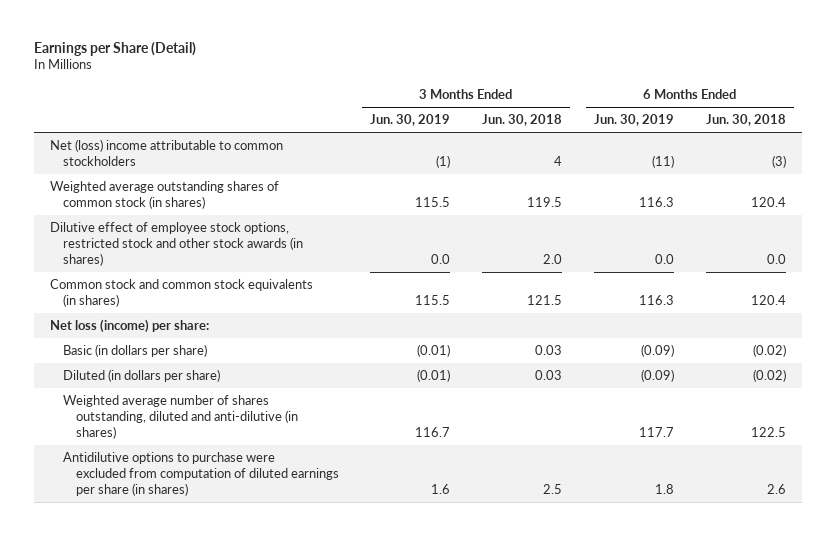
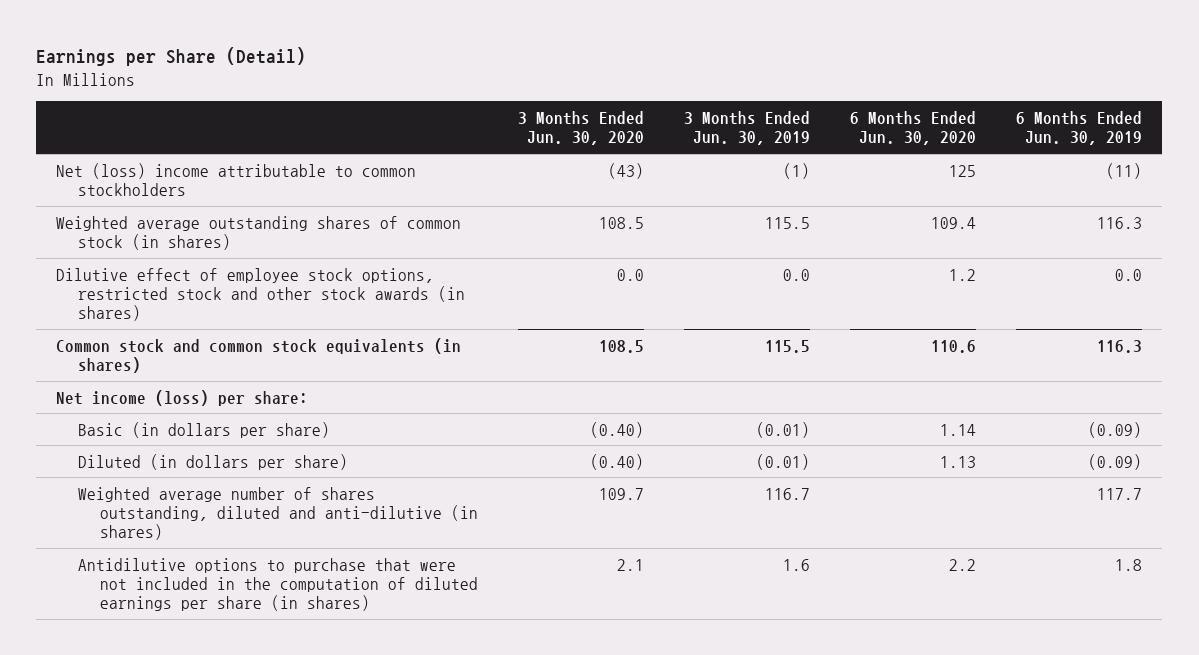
- | 3 Months Ended Jun. 30, 2019 | 3 Months Ended Jun. 30, 2018 | 6 Months Ended Jun. 30, 2019 | 6 Months Ended Jun. 30, 2018
+ | 3 Months Ended Jun. 30, 2020 | 3 Months Ended Jun. 30, 2019 | 6 Months Ended Jun. 30, 2020 | 6 Months Ended Jun. 30, 2019
- Net loss (income) per share:
+ Net income (loss) per share:
- Antidilutive options to purchase were excluded from computation of diluted earnings per share (in shares) | 1.6 | 2.5 | 1.8 | 2.6
+ Antidilutive options to purchase that were not included in the computation of diluted earnings per share (in shares) | 2.1 | 1.6 | 2.2 | 1.8

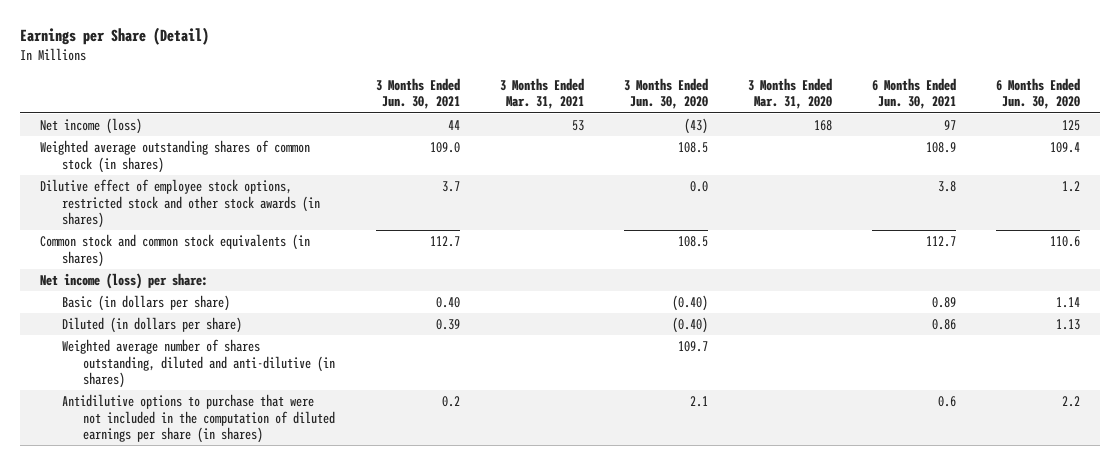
- | 3 Months Ended Jun. 30, 2020 | 3 Months Ended Jun. 30, 2019 | 6 Months Ended Jun. 30, 2020 | 6 Months Ended Jun. 30, 2019
+ | 3 Months Ended Jun. 30, 2021 | 3 Months Ended Mar. 31, 2021 | 3 Months Ended Jun. 30, 2020 | 3 Months Ended Mar. 31, 2020 | 6 Months Ended Jun. 30, 2021 | 6 Months Ended Jun. 30, 2020
- Net (loss) income attributable to common stockholders | (43) | (1) | 125 | (11)
+ Net income (loss) | 44 | 53 | (43) | 168 | 97 | 125

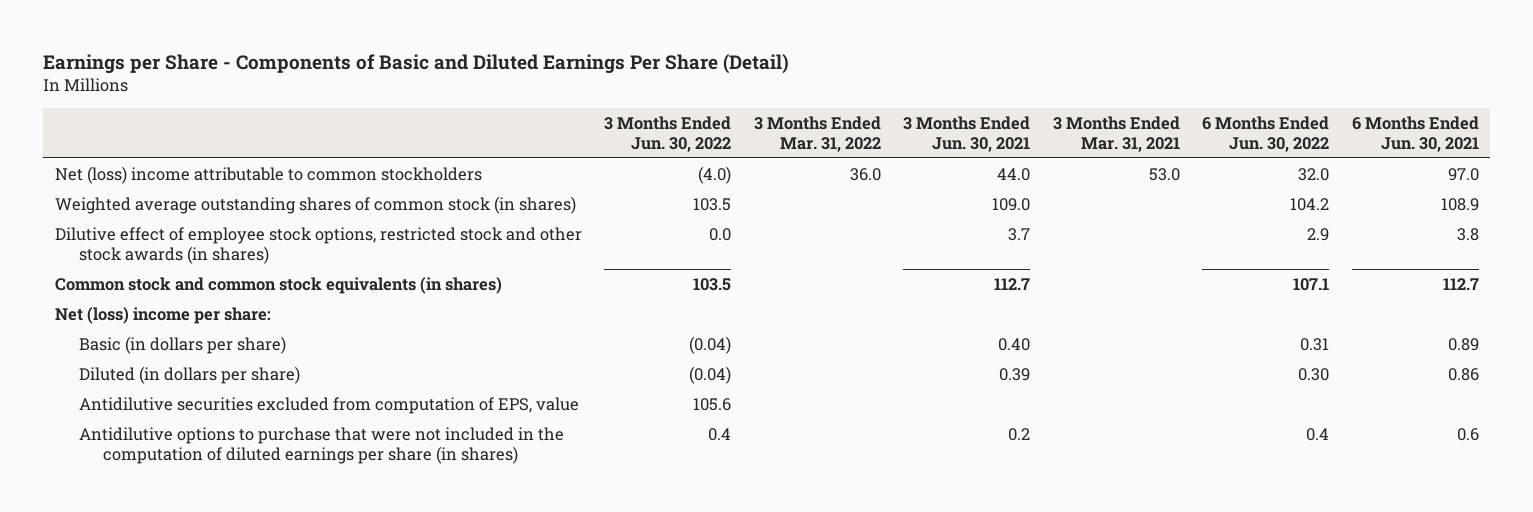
- Earnings per Share (Detail)
+ Earnings per Share - Components of Basic and Diluted Earnings Per Share (Detail)
- | 3 Months Ended Jun. 30, 2021 | 3 Months Ended Mar. 31, 2021 | 3 Months Ended Jun. 30, 2020 | 3 Months Ended Mar. 31, 2020 | 6 Months Ended Jun. 30, 2021 | 6 Months Ended Jun. 30, 2020
+ | 3 Months Ended Jun. 30, 2022 | 3 Months Ended Mar. 31, 2022 | 3 Months Ended Jun. 30, 2021 | 3 Months Ended Mar. 31, 2021 | 6 Months Ended Jun. 30, 2022 | 6 Months Ended Jun. 30, 2021
- Net income (loss) | 44 | 53 | (43) | 168 | 97 | 125
+ Net (loss) income attributable to common stockholders | (4.0) | 36.0 | 44.0 | 53.0 | 32.0 | 97.0
- Net income (loss) per share:
+ Net (loss) income per share:
- Weighted average number of shares outstanding, diluted and anti-dilutive (in shares) | | | 109.7 | | |
+ Antidilutive securities excluded from computation of EPS, value | 105.6 | | | | |

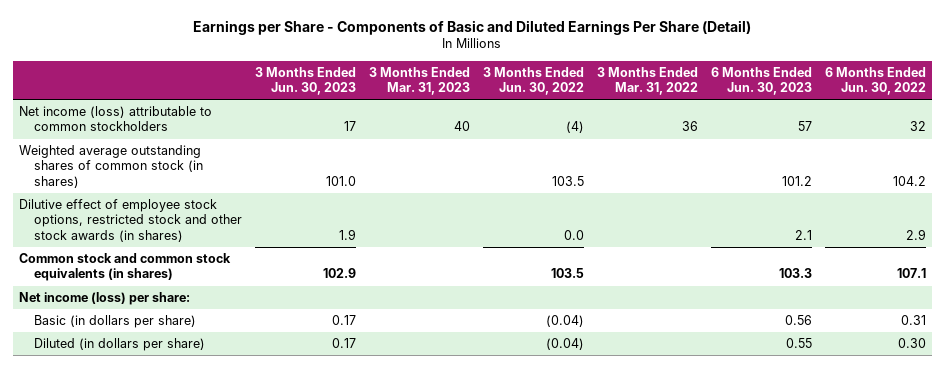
- | 3 Months Ended Jun. 30, 2022 | 3 Months Ended Mar. 31, 2022 | 3 Months Ended Jun. 30, 2021 | 3 Months Ended Mar. 31, 2021 | 6 Months Ended Jun. 30, 2022 | 6 Months Ended Jun. 30, 2021
+ | 3 Months Ended Jun. 30, 2023 | 3 Months Ended Mar. 31, 2023 | 3 Months Ended Jun. 30, 2022 | 3 Months Ended Mar. 31, 2022 | 6 Months Ended Jun. 30, 2023 | 6 Months Ended Jun. 30, 2022
- Net (loss) income attributable to common stockholders | (4.0) | 36.0 | 44.0 | 53.0 | 32.0 | 97.0
+ Net income (loss) attributable to common stockholders | 17 | 40 | (4) | 36 | 57 | 32
- Net (loss) income per share:
+ Net income (loss) per share:
- Antidilutive securities excluded from computation of EPS, value | 105.6 | | | | |
- Antidilutive options to purchase that were not included in the computation of diluted earnings per share (in shares) | 0.4 | | 0.2 | | 0.4 | 0.6

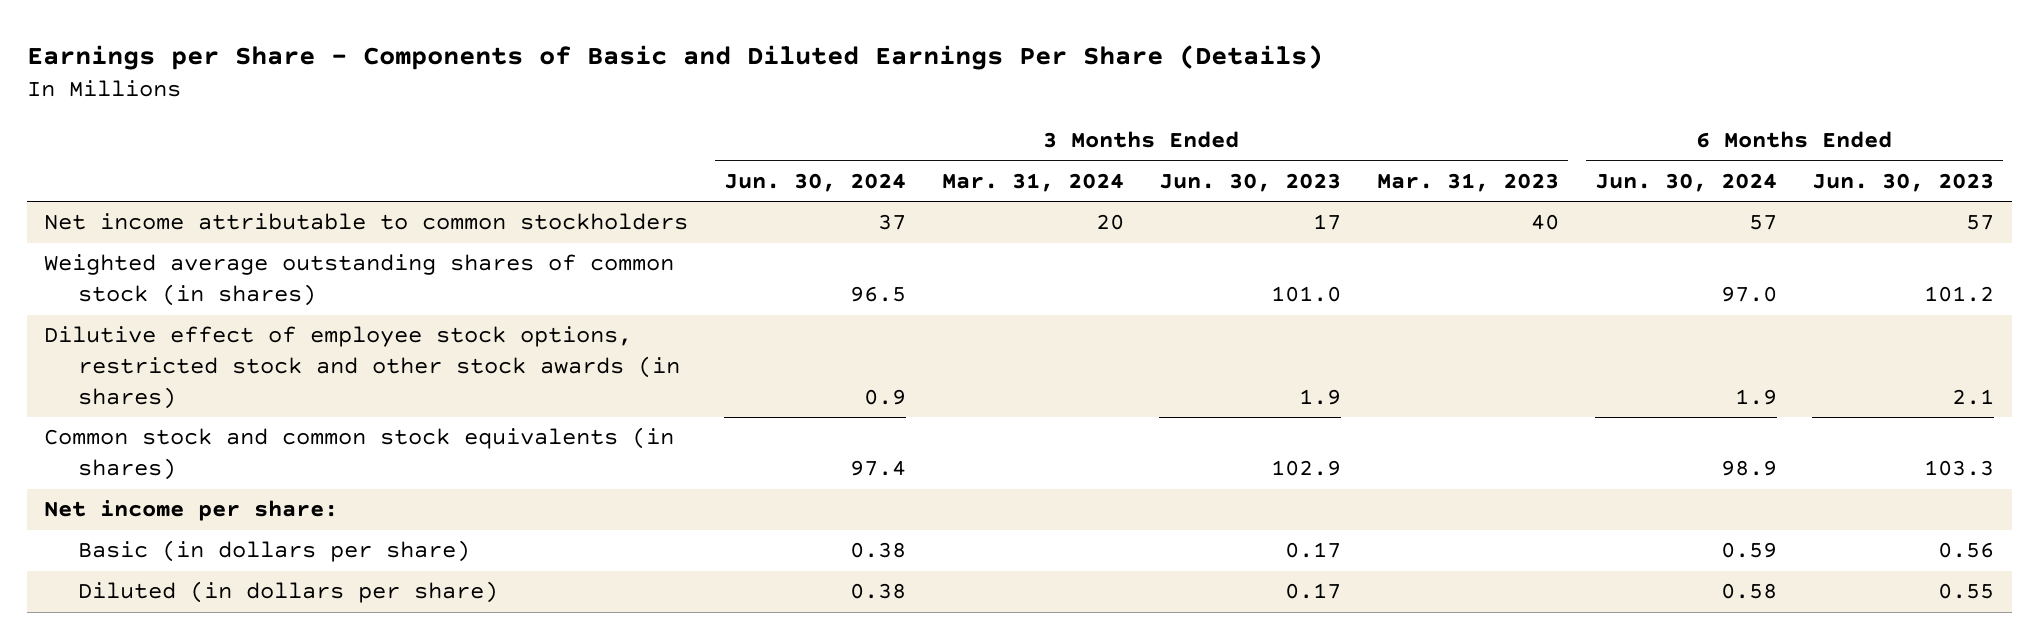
- Earnings per Share - Components of Basic and Diluted Earnings Per Share (Detail)
+ Earnings per Share - Components of Basic and Diluted Earnings Per Share (Details)
- | 3 Months Ended Jun. 30, 2023 | 3 Months Ended Mar. 31, 2023 | 3 Months Ended Jun. 30, 2022 | 3 Months Ended Mar. 31, 2022 | 6 Months Ended Jun. 30, 2023 | 6 Months Ended Jun. 30, 2022
+ | 3 Months Ended Jun. 30, 2024 | 3 Months Ended Mar. 31, 2024 | 3 Months Ended Jun. 30, 2023 | 3 Months Ended Mar. 31, 2023 | 6 Months Ended Jun. 30, 2024 | 6 Months Ended Jun. 30, 2023
- Net income (loss) attributable to common stockholders | 17 | 40 | (4) | 36 | 57 | 32
+ Net income attributable to common stockholders | 37 | 20 | 17 | 40 | 57 | 57
- Net income (loss) per share:
+ Net income per share:

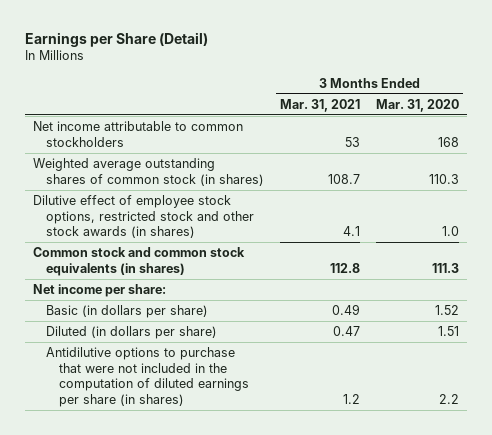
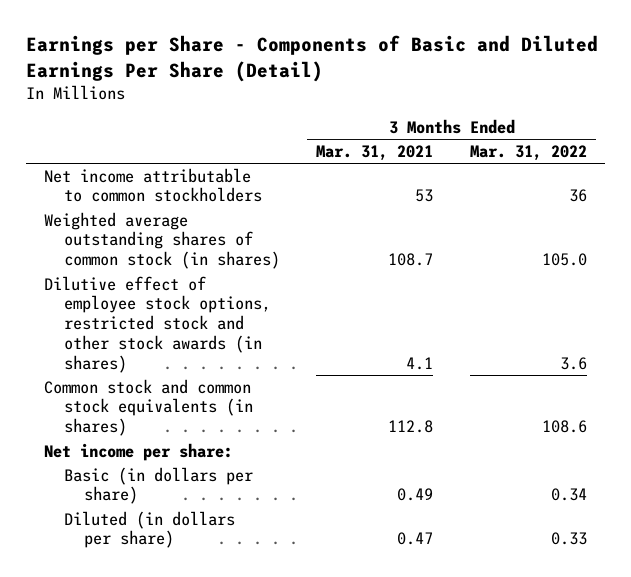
- Earnings per Share (Detail)
+ Earnings per Share - Components of Basic and Diluted Earnings Per Share (Detail)
- | 3 Months Ended Mar. 31, 2021 | 3 Months Ended Mar. 31, 2020
+ | 3 Months Ended Mar. 31, 2021 | 3 Months Ended Mar. 31, 2022
- Antidilutive options to purchase that were not included in the computation of diluted earnings per share (in shares) | 1.2 | 2.2

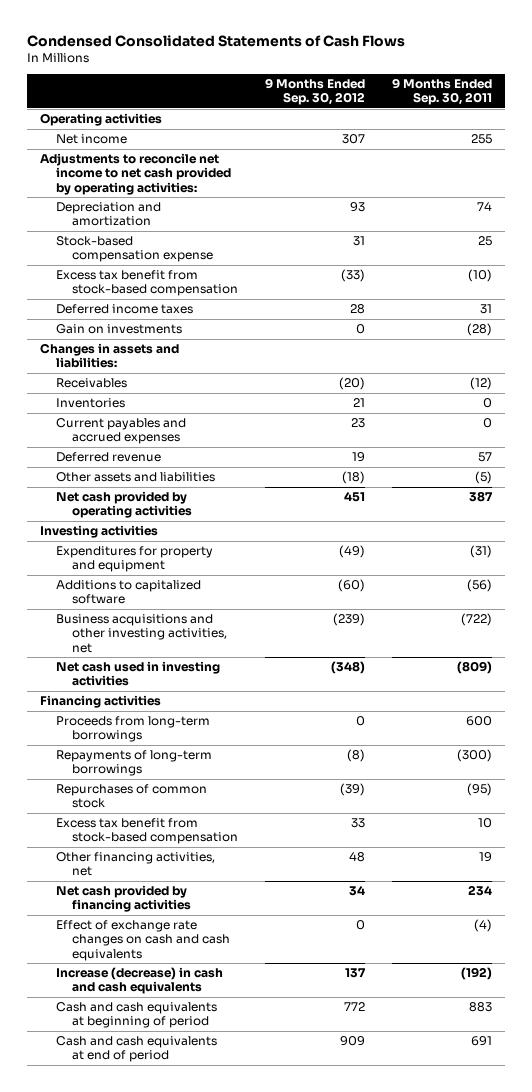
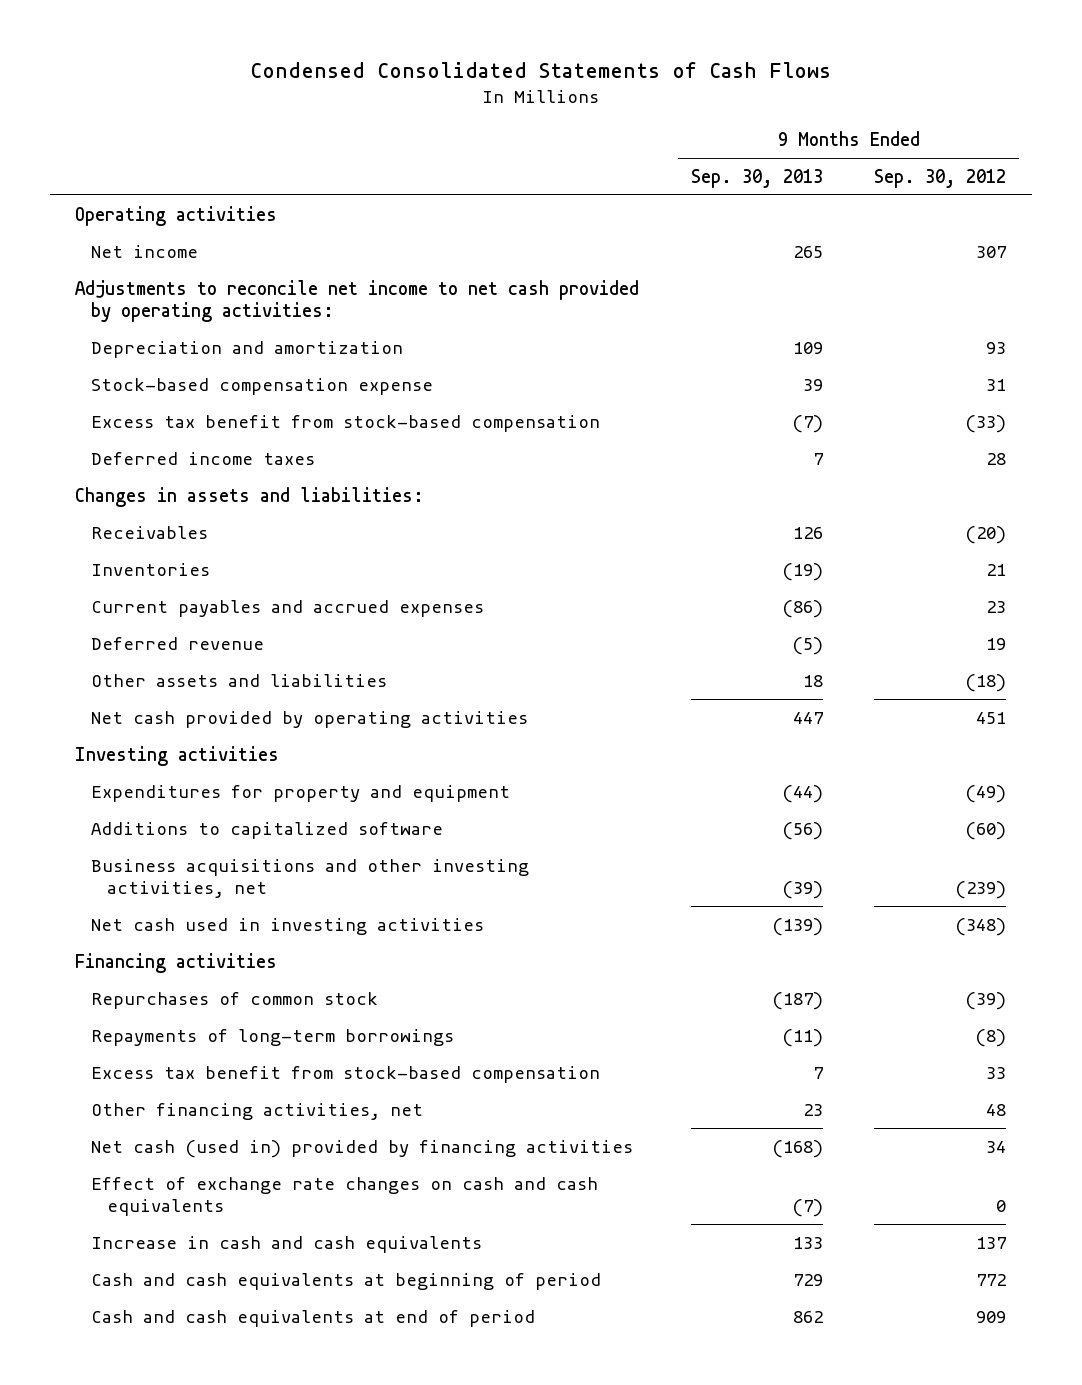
- | 9 Months Ended Sep. 30, 2012 | 9 Months Ended Sep. 30, 2011
+ | 9 Months Ended Sep. 30, 2013 | 9 Months Ended Sep. 30, 2012
- Gain on investments | 0 | (28)
- Proceeds from long-term borrowings | 0 | 600
moved down: Repayments of long-term borrowings | (11) | (8)
- Net cash provided by financing activities | 34 | 234
+ Net cash (used in) provided by financing activities | (168) | 34
- Increase (decrease) in cash and cash equivalents | 137 | (192)
+ Increase in cash and cash equivalents | 133 | 137

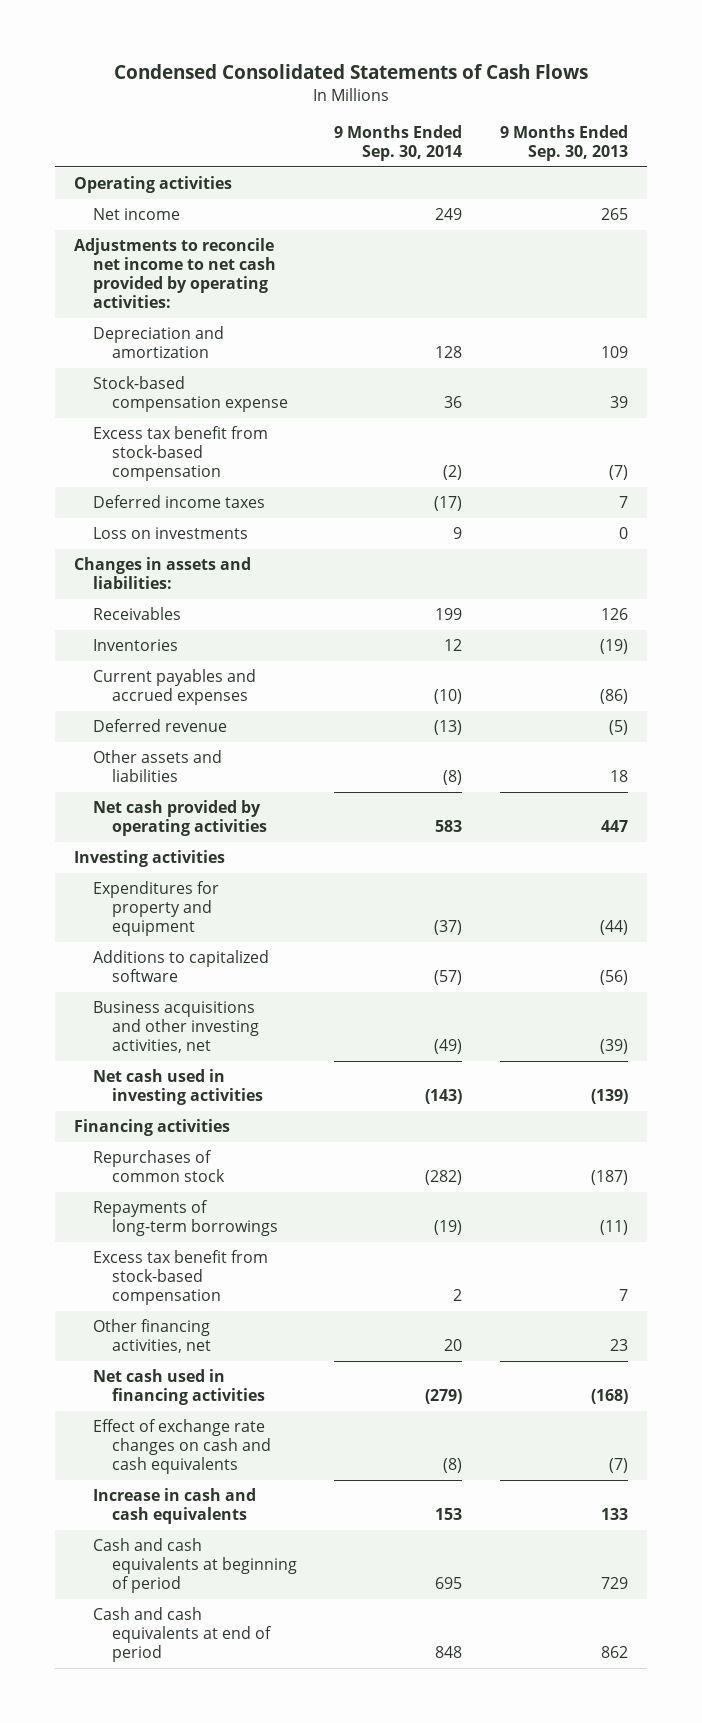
- | 9 Months Ended Sep. 30, 2013 | 9 Months Ended Sep. 30, 2012
+ | 9 Months Ended Sep. 30, 2014 | 9 Months Ended Sep. 30, 2013
+ Loss on investments | 9 | 0
- Net cash (used in) provided by financing activities | (168) | 34
+ Net cash used in financing activities | (279) | (168)

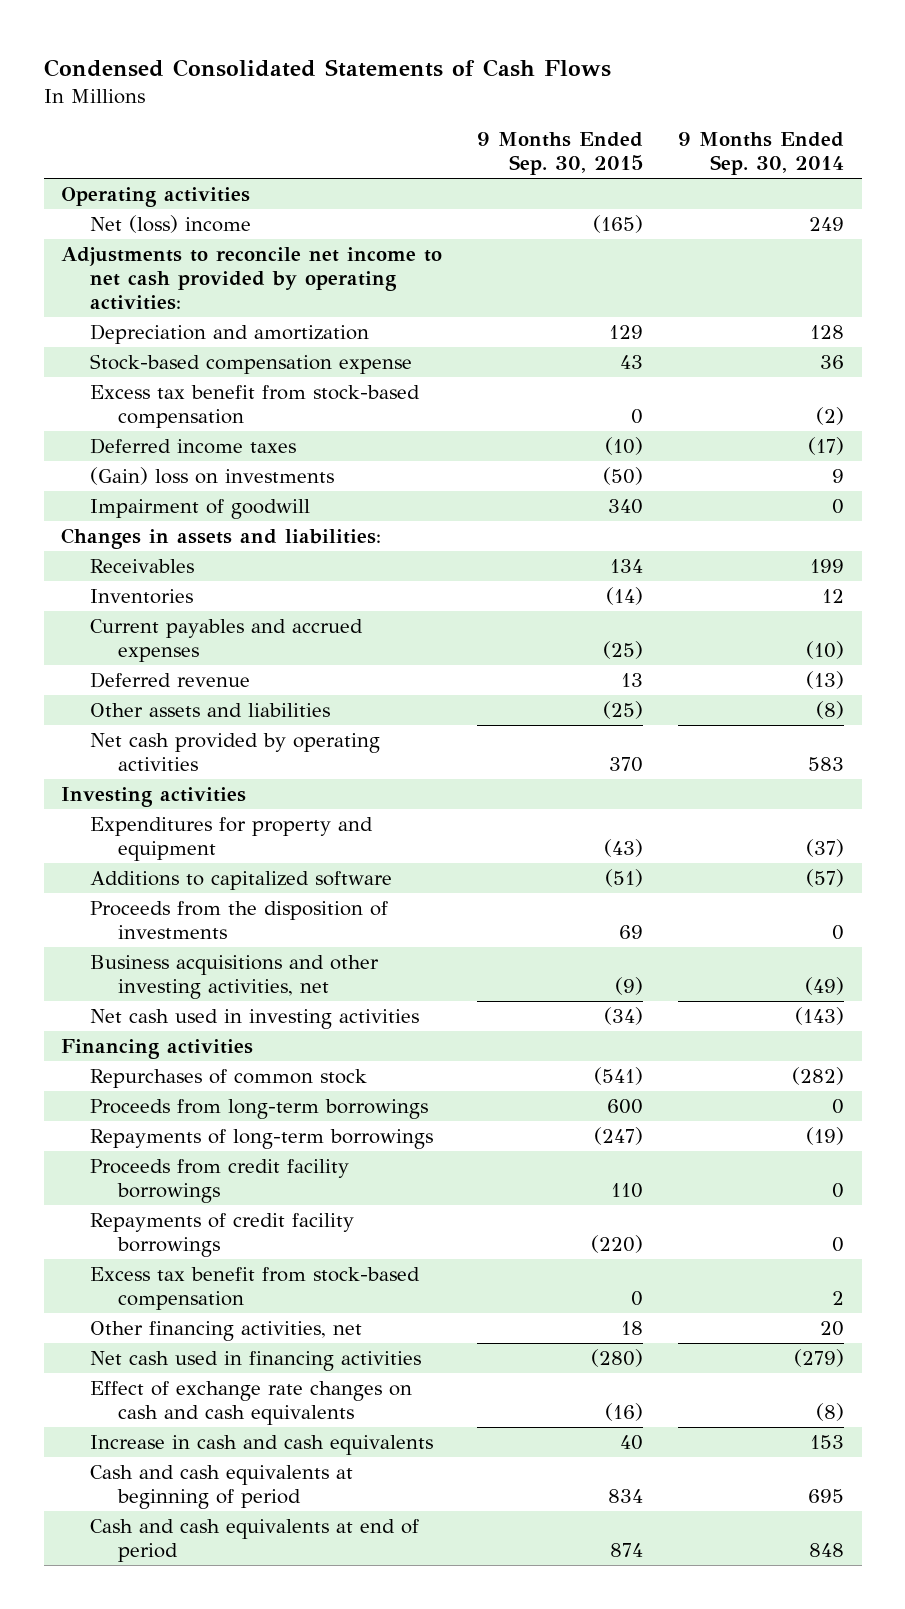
- | 9 Months Ended Sep. 30, 2014 | 9 Months Ended Sep. 30, 2013
+ | 9 Months Ended Sep. 30, 2015 | 9 Months Ended Sep. 30, 2014
- Net income | 249 | 265
+ Net (loss) income | (165) | 249
- Loss on investments | 9 | 0
+ (Gain) loss on investments | (50) | 9
+ Impairment of goodwill | 340 | 0
+ Proceeds from the disposition of investments | 69 | 0
+ Proceeds from long-term borrowings | 600 | 0
+ Proceeds from credit facility borrowings | 110 | 0
+ Repayments of credit facility borrowings | (220) | 0

